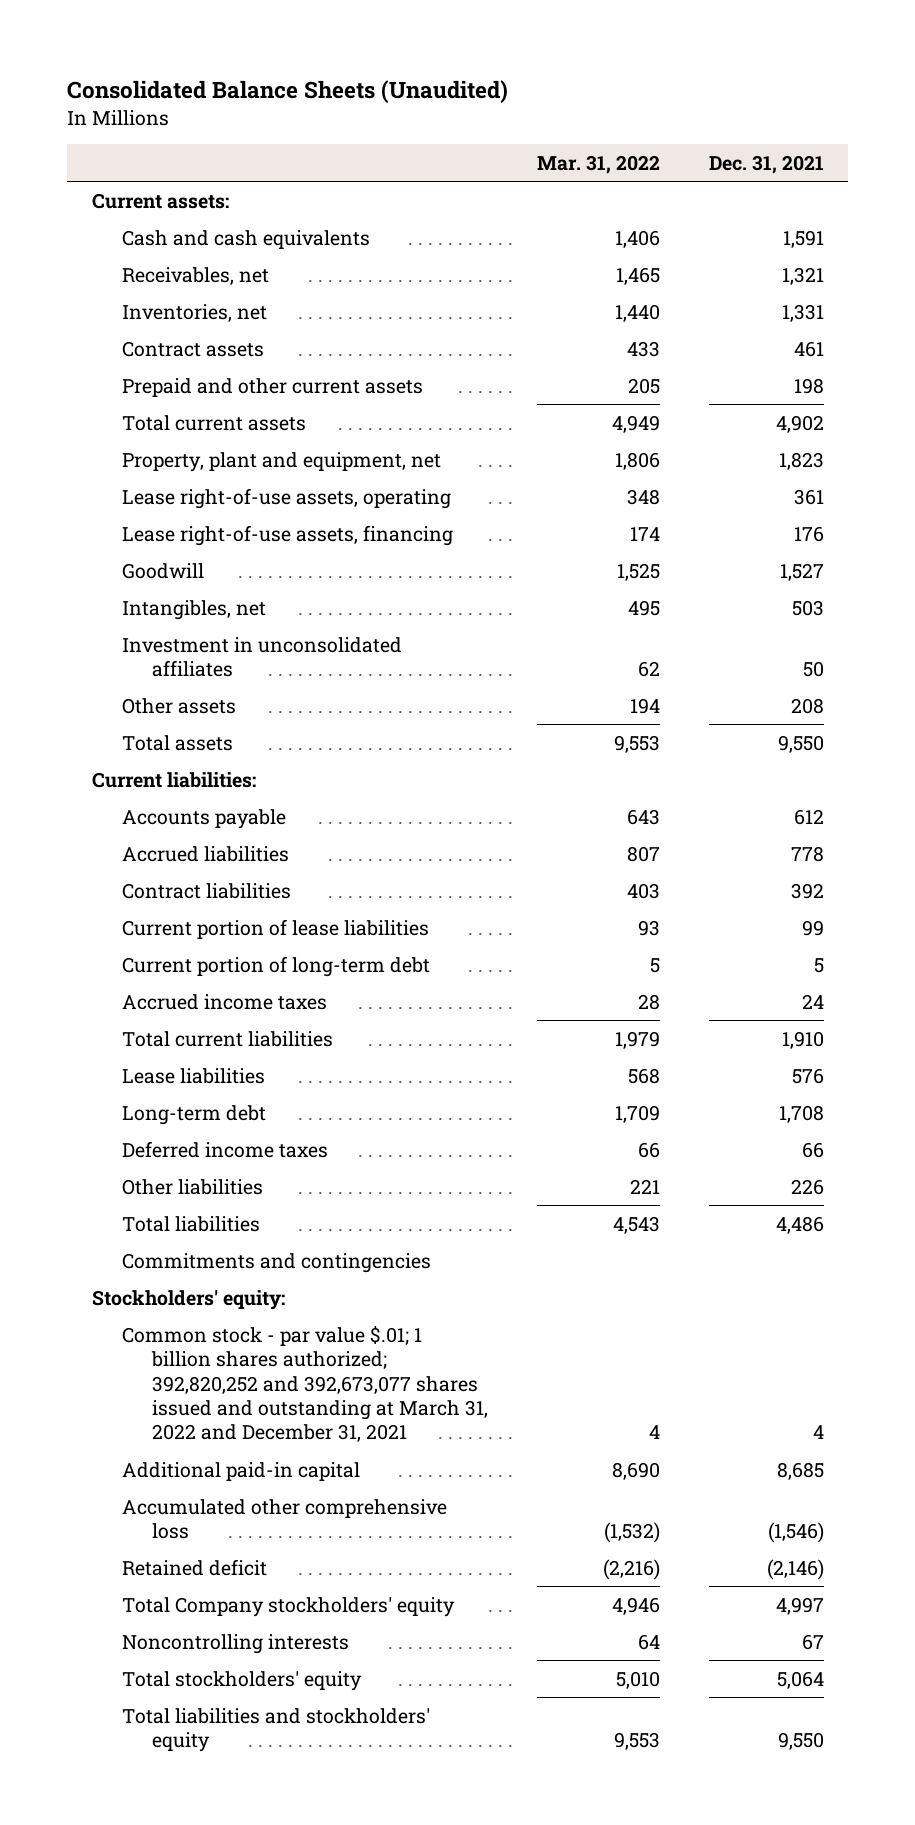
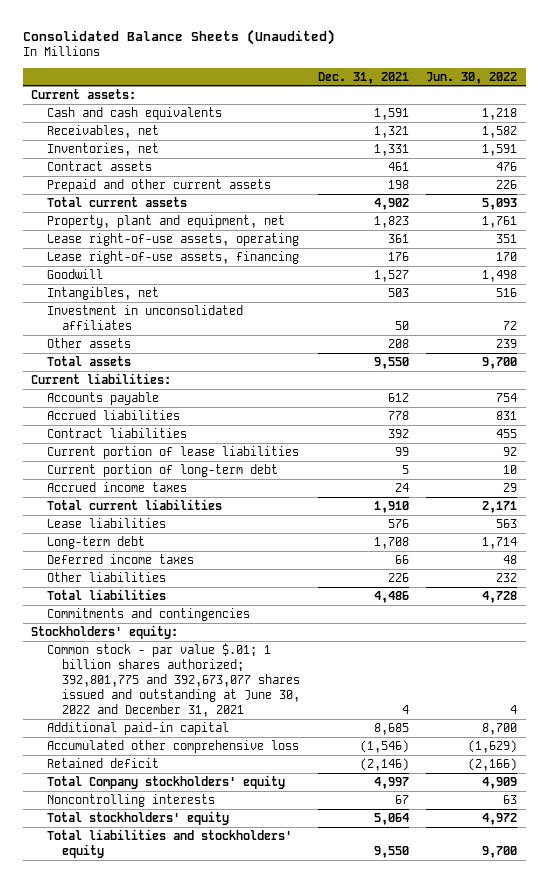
- | Mar. 31, 2022 | Dec. 31, 2021
+ | Dec. 31, 2021 | Jun. 30, 2022
- Common stock - par value $.01; 1 billion shares authorized; 392,820,252 and 392,673,077 shares issued and outstanding at March 31, 2022 and December 31, 2021 | 4 | 4
+ Common stock - par value $.01; 1 billion shares authorized; 392,801,775 and 392,673,077 shares issued and outstanding at June 30, 2022 and December 31, 2021 | 4 | 4

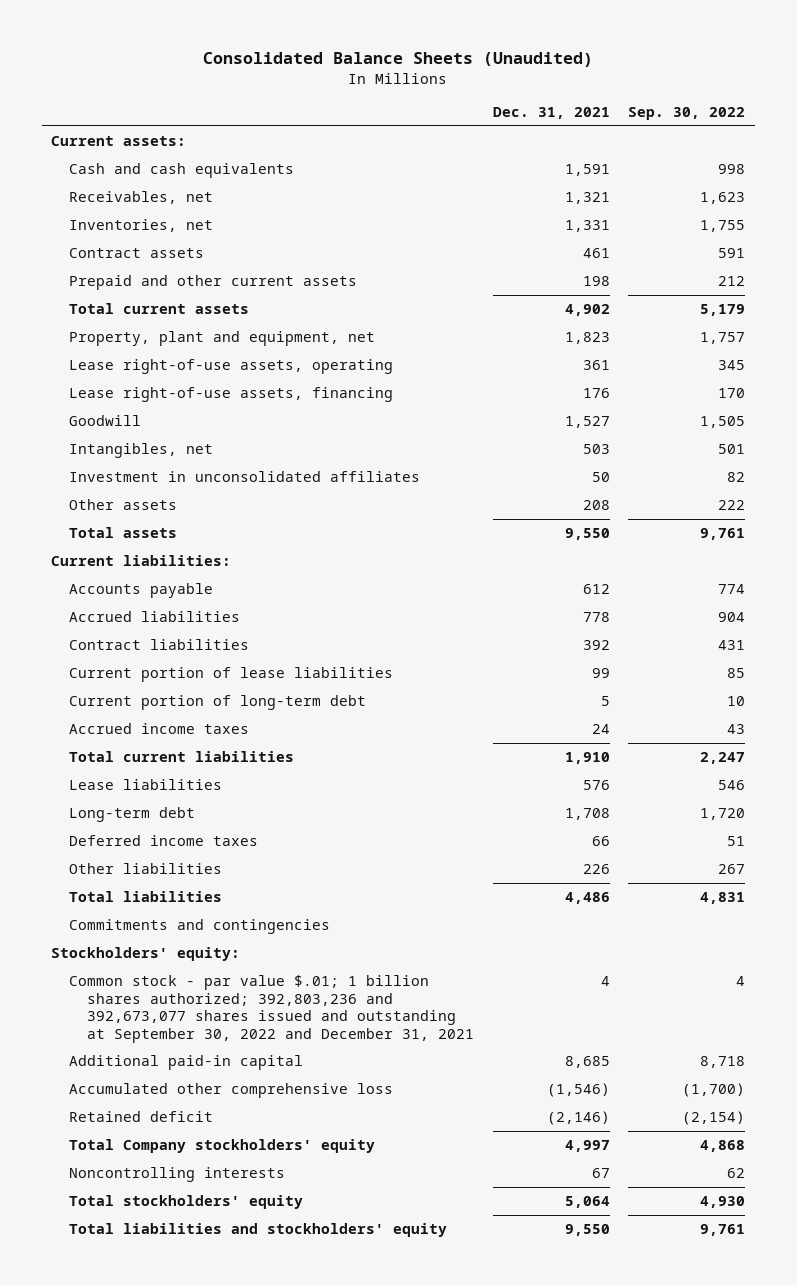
- | Dec. 31, 2021 | Jun. 30, 2022
+ | Dec. 31, 2021 | Sep. 30, 2022
- Common stock - par value $.01; 1 billion shares authorized; 392,801,775 and 392,673,077 shares issued and outstanding at June 30, 2022 and December 31, 2021 | 4 | 4
+ Common stock - par value $.01; 1 billion shares authorized; 392,803,236 and 392,673,077 shares issued and outstanding at September 30, 2022 and December 31, 2021 | 4 | 4

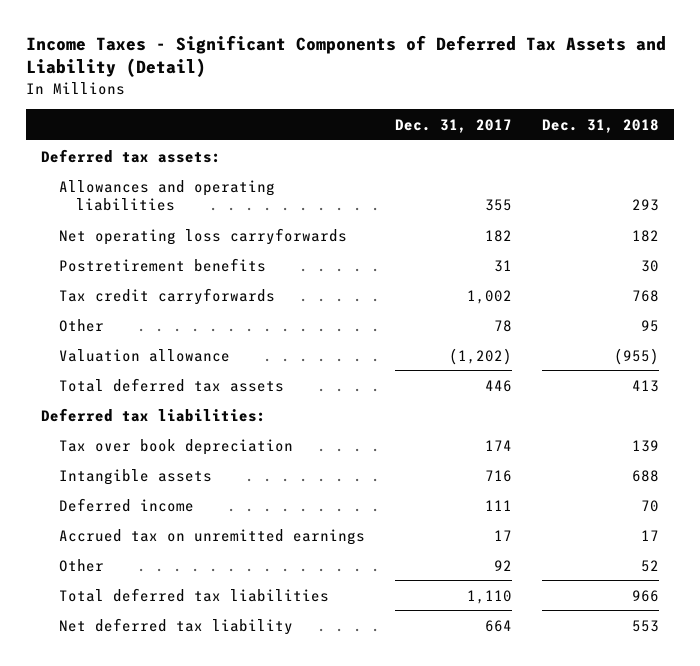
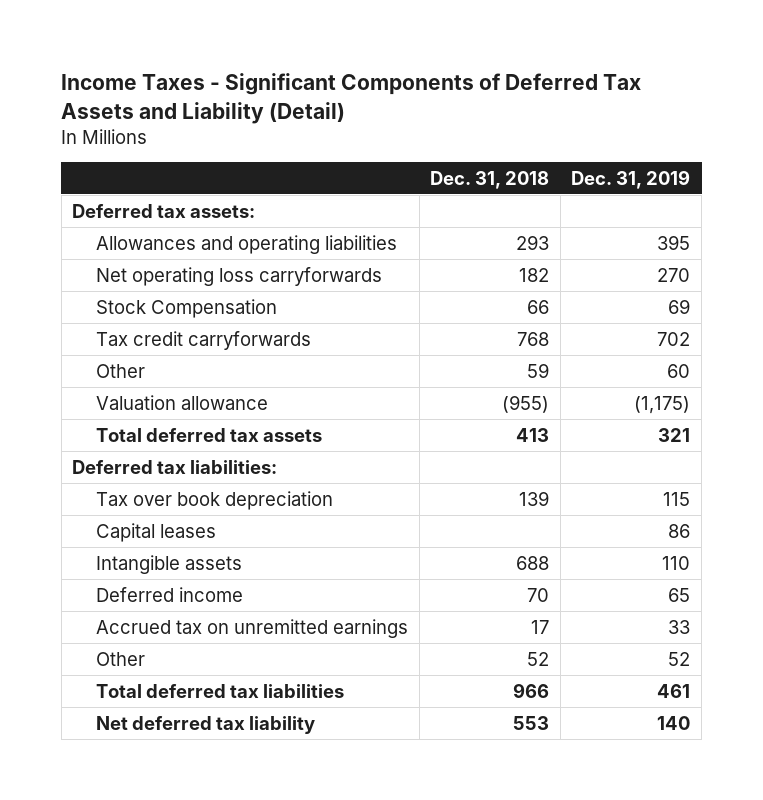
- | Dec. 31, 2017 | Dec. 31, 2018
+ | Dec. 31, 2018 | Dec. 31, 2019
- Postretirement benefits | 31 | 30
+ Stock Compensation | 66 | 69
- Other | 78 | 95
+ Other | 59 | 60
+ Capital leases | | 86

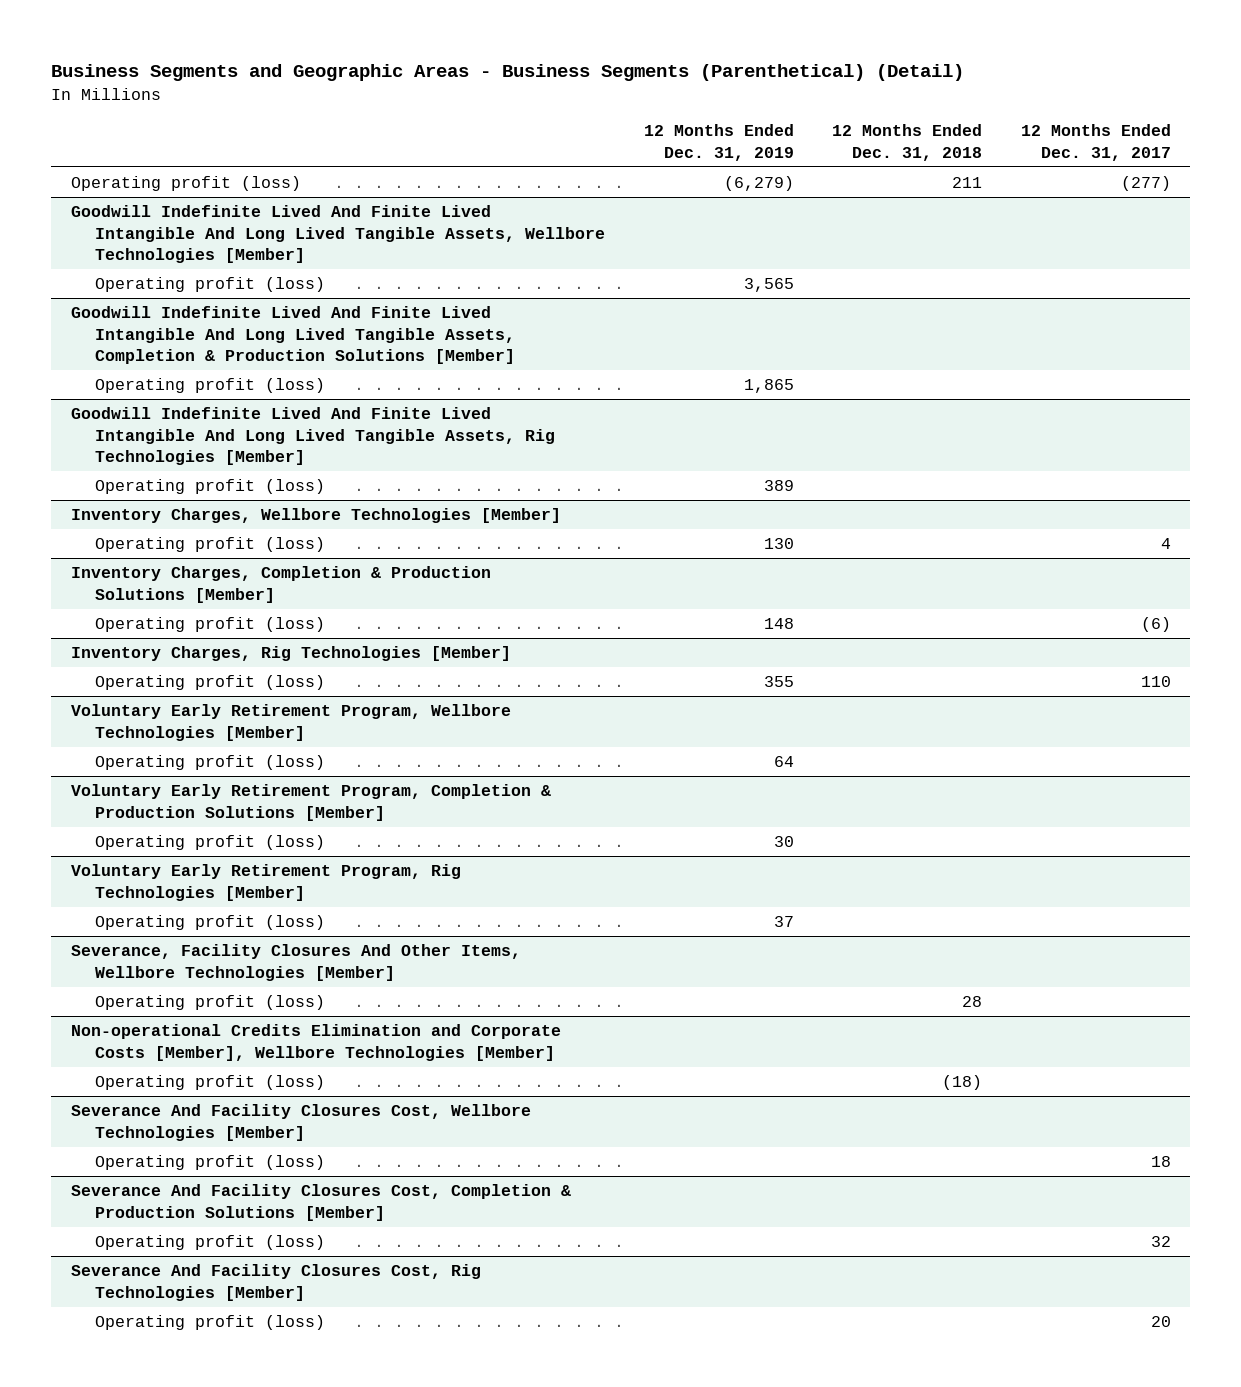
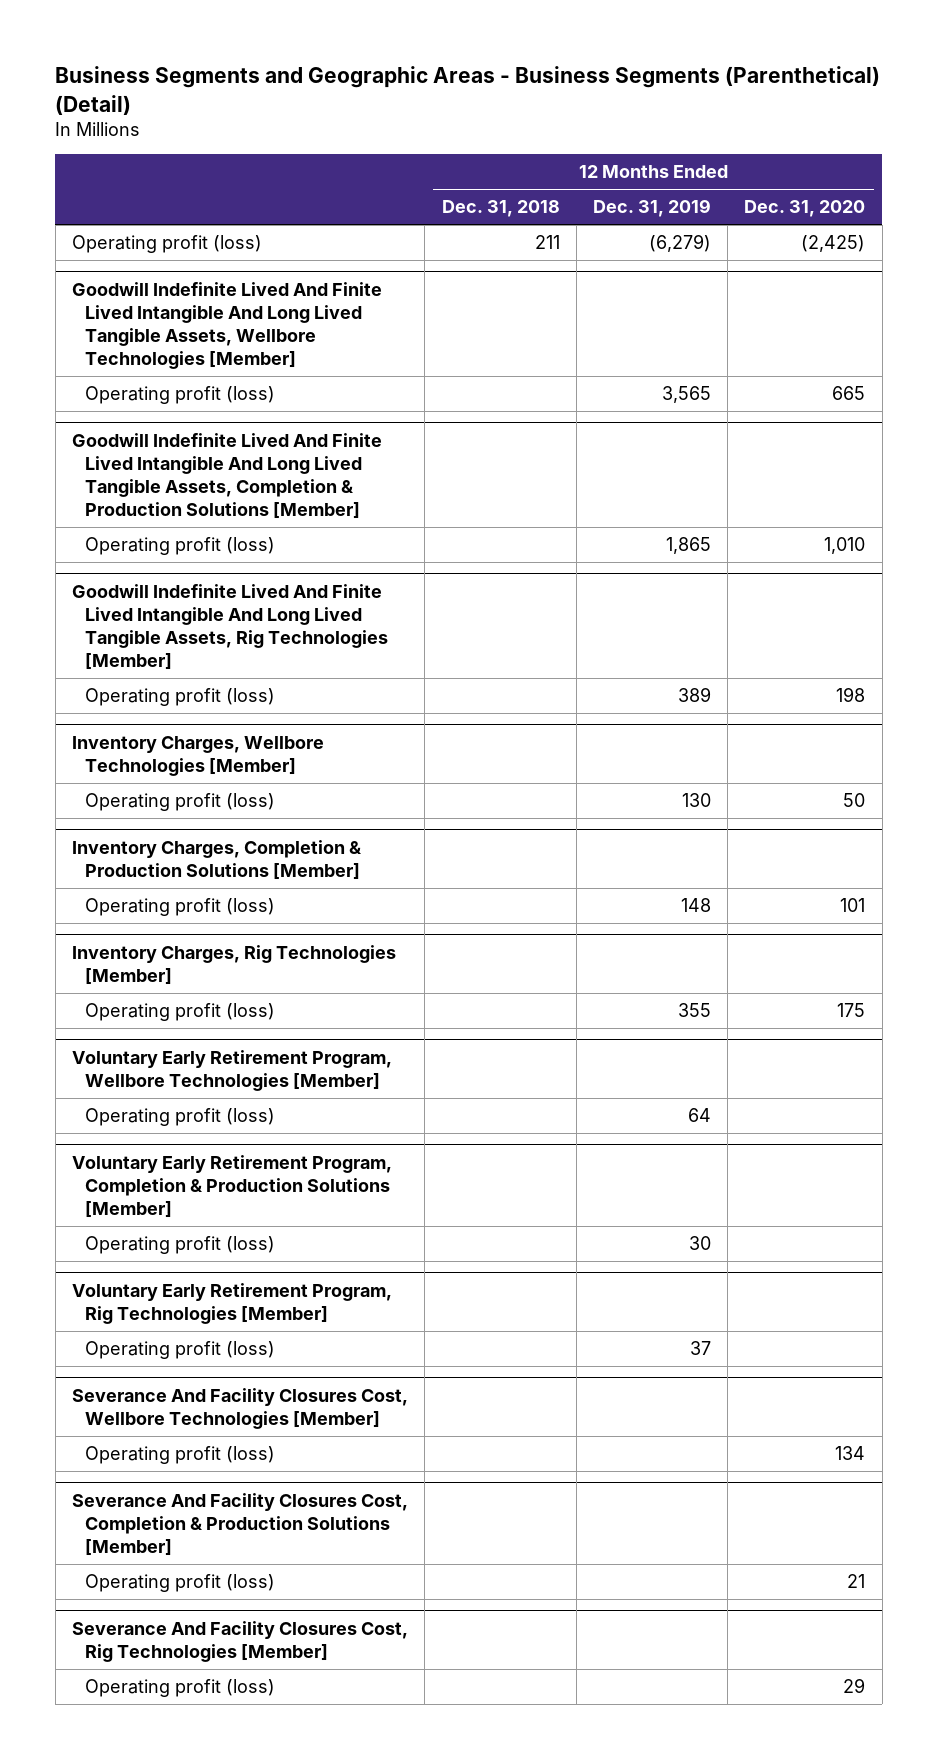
- | 12 Months Ended Dec. 31, 2019 | 12 Months Ended Dec. 31, 2018 | 12 Months Ended Dec. 31, 2017
+ | 12 Months Ended Dec. 31, 2018 | 12 Months Ended Dec. 31, 2019 | 12 Months Ended Dec. 31, 2020
- Severance, Facility Closures And Other Items, Wellbore Technologies [Member]
- Operating profit (loss) | | 28 |
- Non-operational Credits Elimination and Corporate Costs [Member], Wellbore Technologies [Member]
- Operating profit (loss) | | (18) |

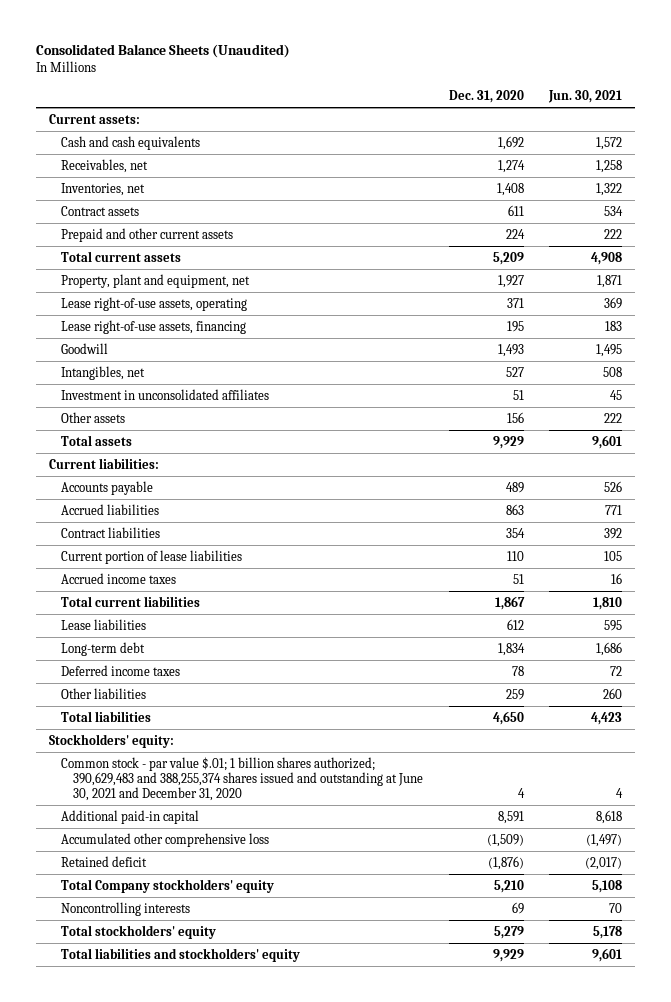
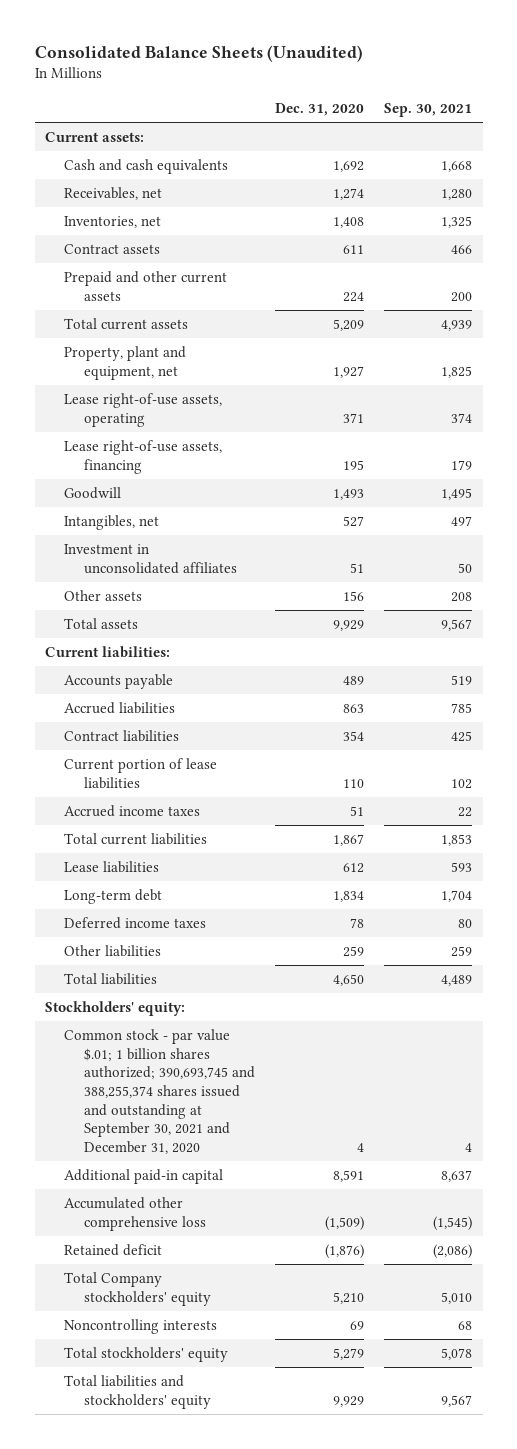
- | Dec. 31, 2020 | Jun. 30, 2021
+ | Dec. 31, 2020 | Sep. 30, 2021
- Common stock - par value $.01; 1 billion shares authorized; 390,629,483 and 388,255,374 shares issued and outstanding at June 30, 2021 and December 31, 2020 | 4 | 4
+ Common stock - par value $.01; 1 billion shares authorized; 390,693,745 and 388,255,374 shares issued and outstanding at September 30, 2021 and December 31, 2020 | 4 | 4

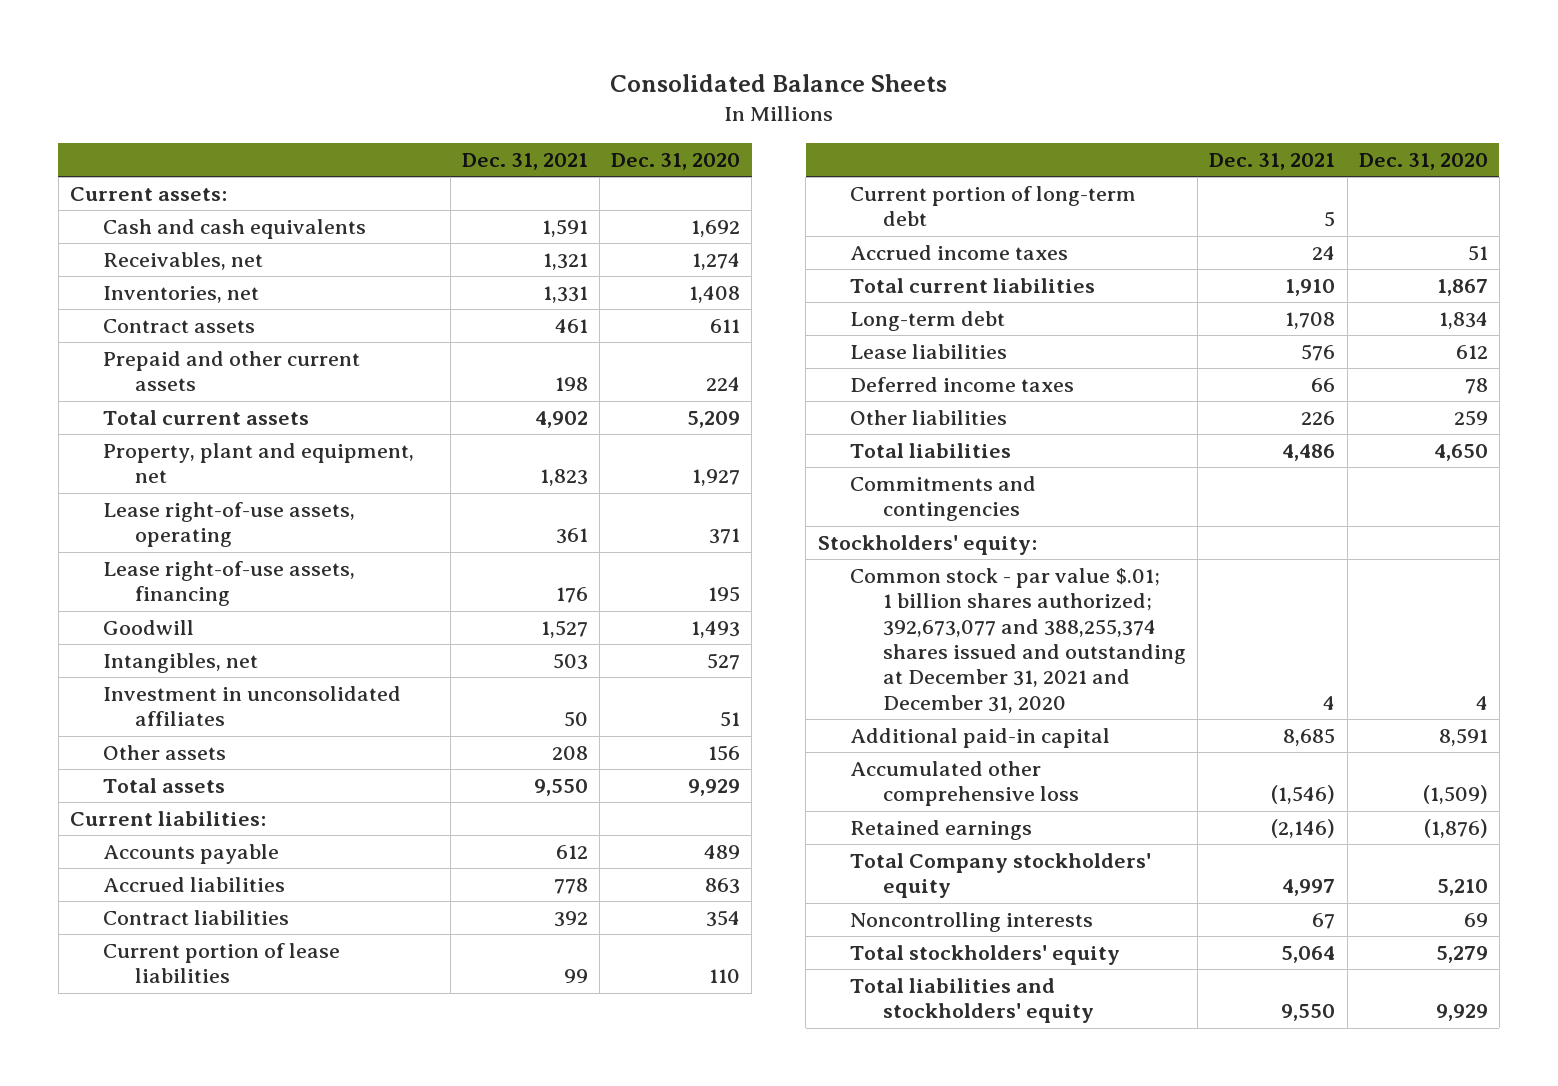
- Consolidated Balance Sheets (Unaudited)
+ Consolidated Balance Sheets
- | Dec. 31, 2020 | Sep. 30, 2021
+ | Dec. 31, 2021 | Dec. 31, 2020
+ Current portion of long-term debt | 5 |
moved down: Lease liabilities | 576 | 612
+ Commitments and contingencies
- Common stock - par value $.01; 1 billion shares authorized; 390,693,745 and 388,255,374 shares issued and outstanding at September 30, 2021 and December 31, 2020 | 4 | 4
+ Common stock - par value $.01; 1 billion shares authorized; 392,673,077 and 388,255,374 shares issued and outstanding at December 31, 2021 and December 31, 2020 | 4 | 4
- Retained deficit | (1,876) | (2,086)
+ Retained earnings | (2,146) | (1,876)

